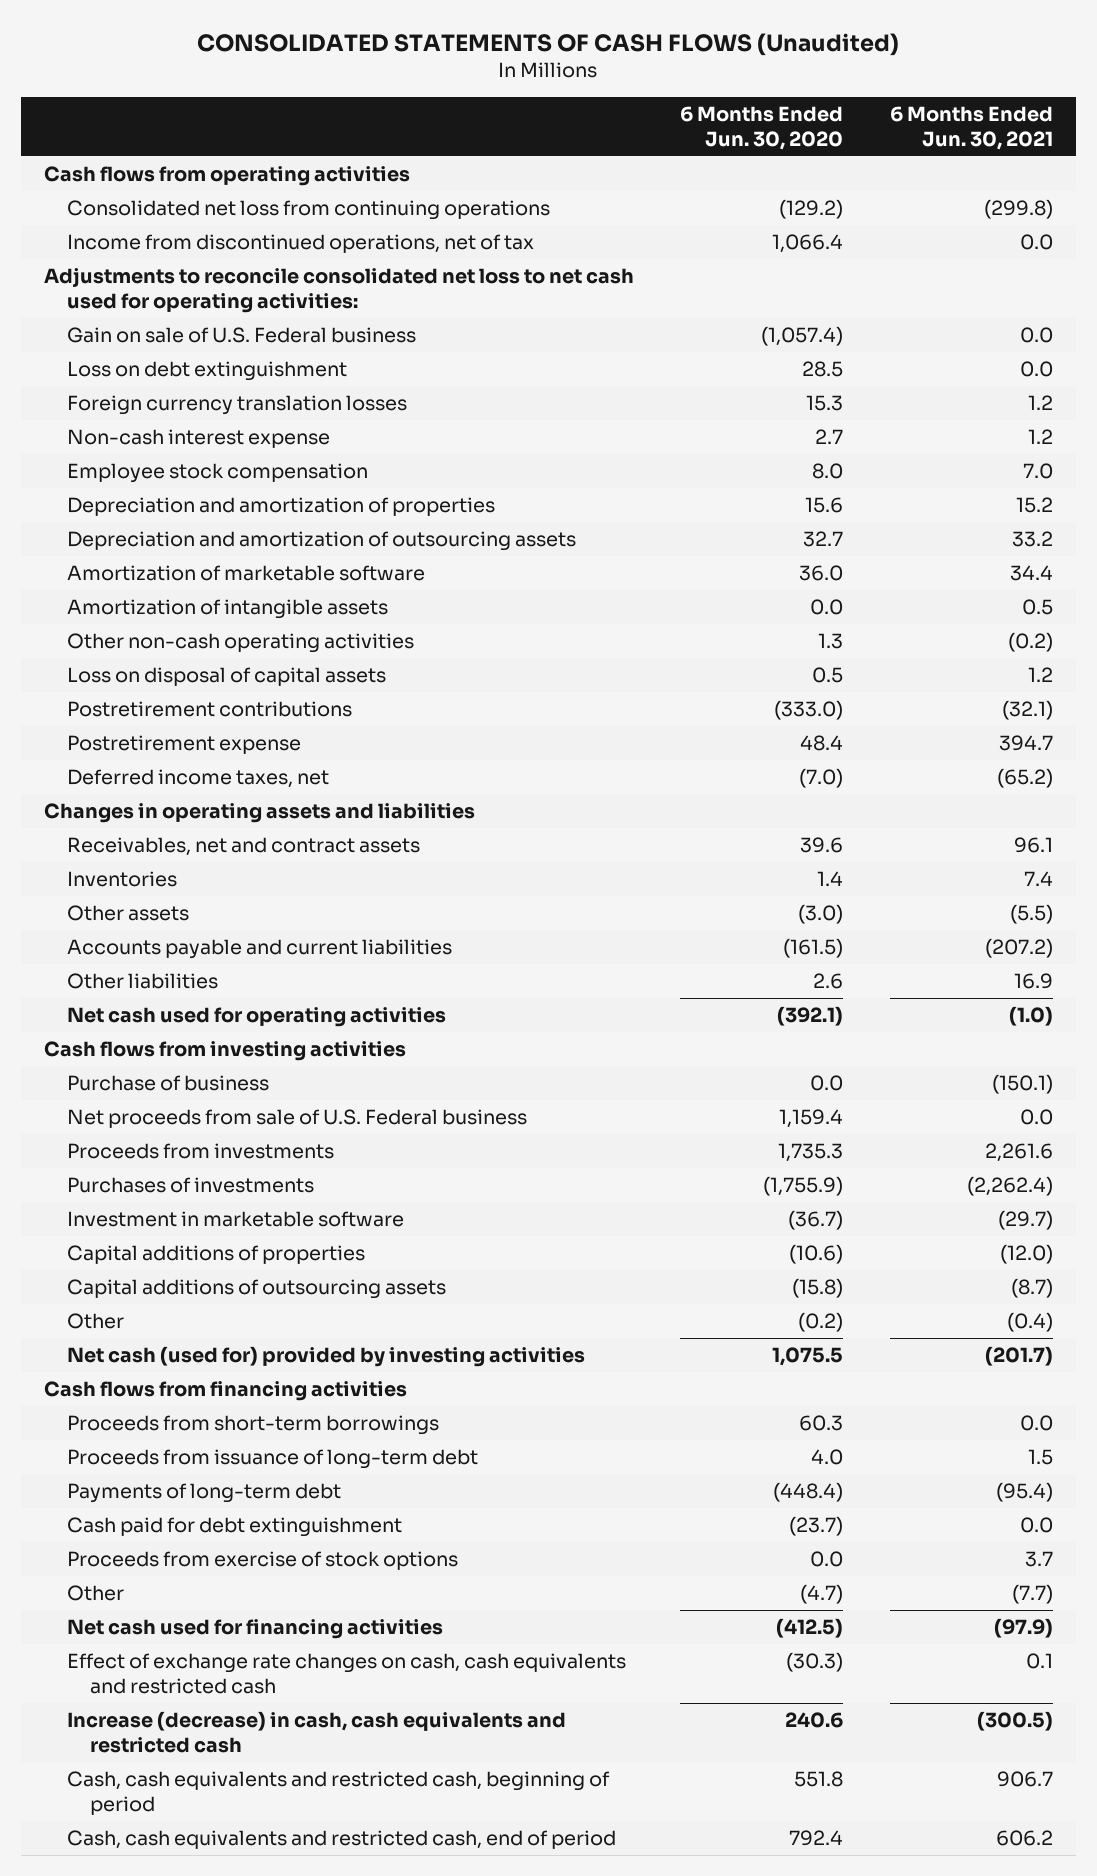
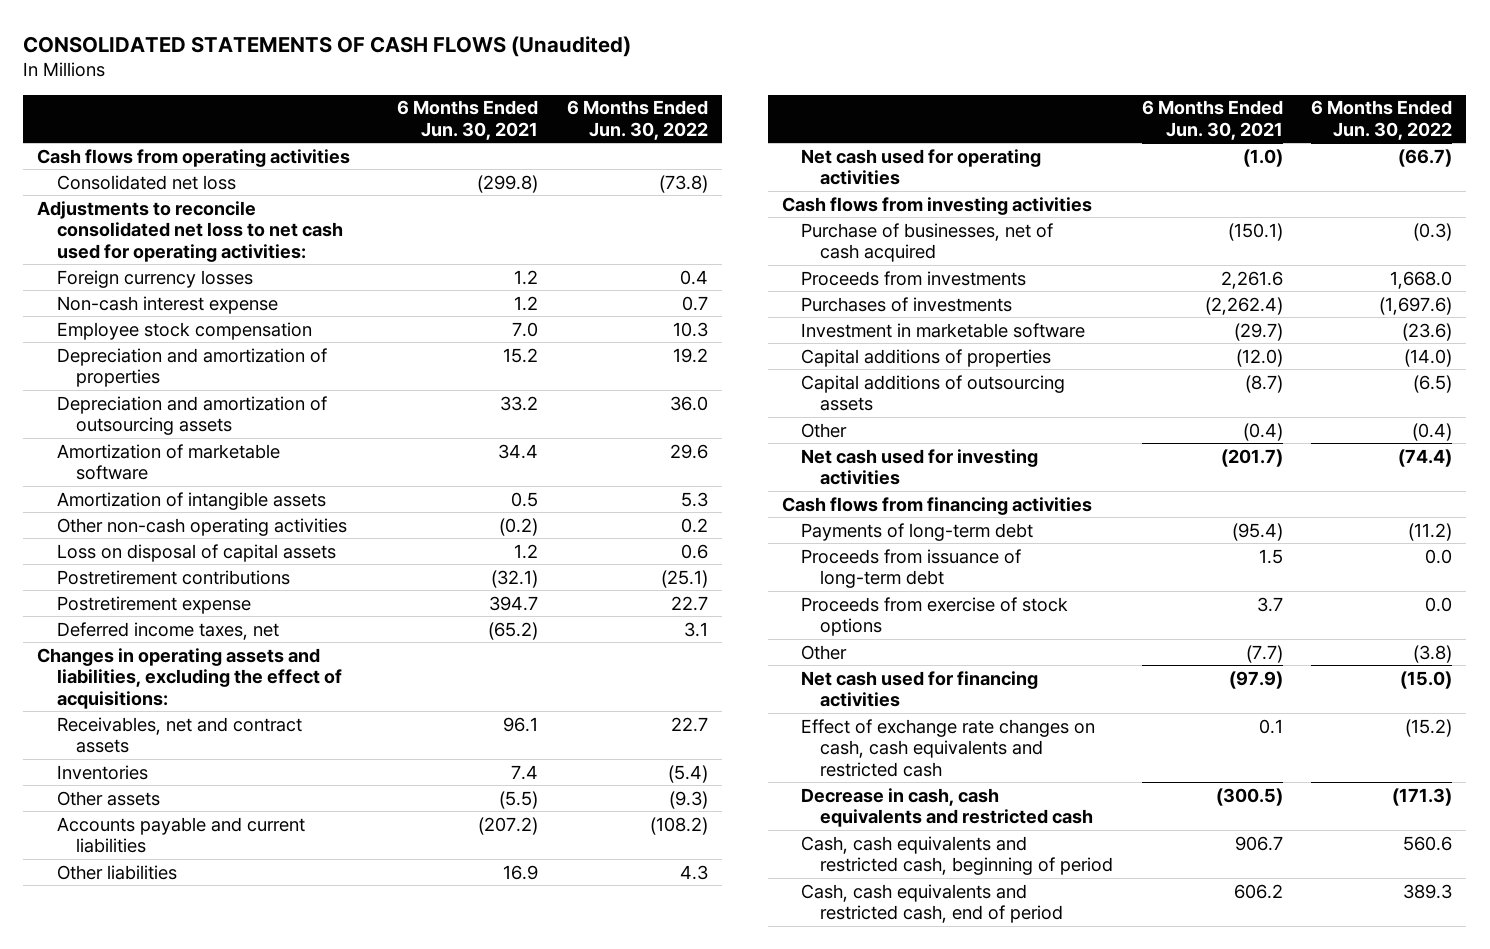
- | 6 Months Ended Jun. 30, 2020 | 6 Months Ended Jun. 30, 2021
+ | 6 Months Ended Jun. 30, 2021 | 6 Months Ended Jun. 30, 2022
- Consolidated net loss from continuing operations | (129.2) | (299.8)
- Income from discontinued operations, net of tax | 1,066.4 | 0.0
+ Consolidated net loss | (299.8) | (73.8)
- Gain on sale of U.S. Federal business | (1,057.4) | 0.0
- Loss on debt extinguishment | 28.5 | 0.0
- Foreign currency translation losses | 15.3 | 1.2
+ Foreign currency losses | 1.2 | 0.4
- Changes in operating assets and liabilities
+ Changes in operating assets and liabilities, excluding the effect of acquisitions:
- Purchase of business | 0.0 | (150.1)
- Net proceeds from sale of U.S. Federal business | 1,159.4 | 0.0
+ Purchase of businesses, net of cash acquired | (150.1) | (0.3)
- Net cash (used for) provided by investing activities | 1,075.5 | (201.7)
+ Net cash used for investing activities | (201.7) | (74.4)
- Proceeds from short-term borrowings | 60.3 | 0.0
- Cash paid for debt extinguishment | (23.7) | 0.0
moved down: Proceeds from issuance of long-term debt | 1.5 | 0.0
- Increase (decrease) in cash, cash equivalents and restricted cash | 240.6 | (300.5)
+ Decrease in cash, cash equivalents and restricted cash | (300.5) | (171.3)

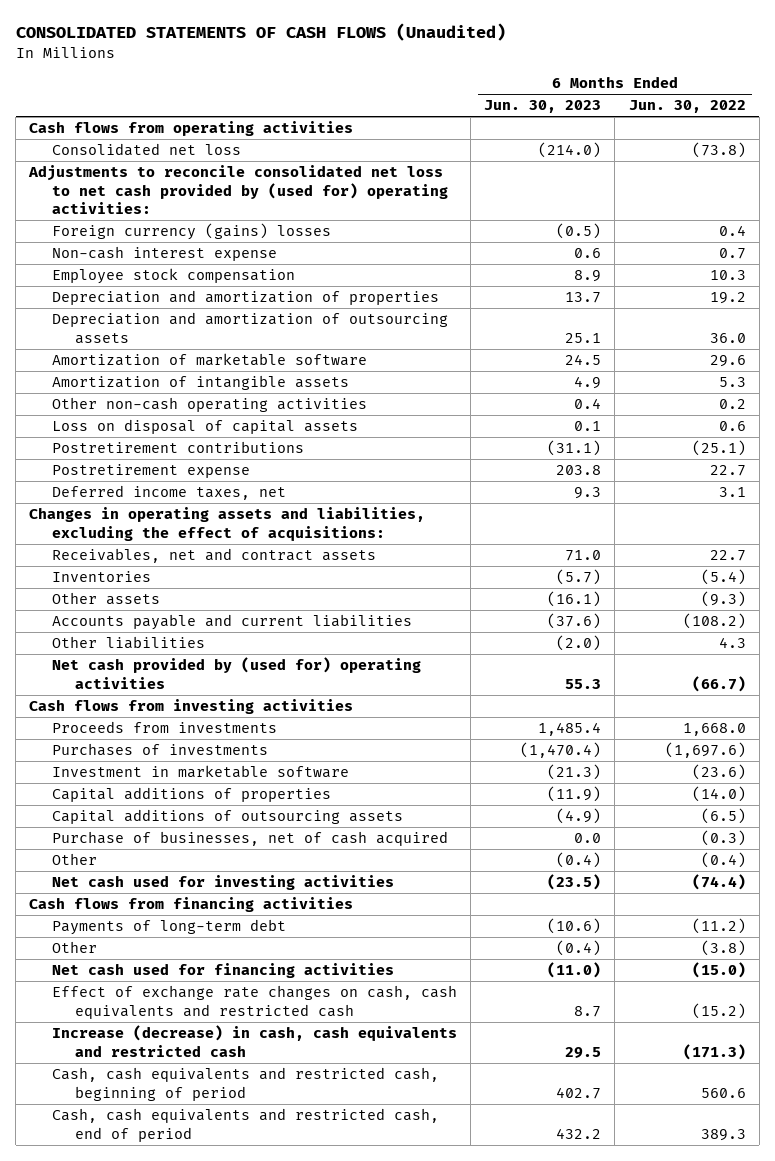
- | 6 Months Ended Jun. 30, 2021 | 6 Months Ended Jun. 30, 2022
+ | 6 Months Ended Jun. 30, 2023 | 6 Months Ended Jun. 30, 2022
- Adjustments to reconcile consolidated net loss to net cash used for operating activities:
- Foreign currency losses | 1.2 | 0.4
+ Adjustments to reconcile consolidated net loss to net cash provided by (used for) operating activities:
+ Foreign currency (gains) losses | (0.5) | 0.4
- Net cash used for operating activities | (1.0) | (66.7)
+ Net cash provided by (used for) operating activities | 55.3 | (66.7)
moved down: Purchase of businesses, net of cash acquired | 0.0 | (0.3)
- Proceeds from issuance of long-term debt | 1.5 | 0.0
- Proceeds from exercise of stock options | 3.7 | 0.0
- Decrease in cash, cash equivalents and restricted cash | (300.5) | (171.3)
+ Increase (decrease) in cash, cash equivalents and restricted cash | 29.5 | (171.3)

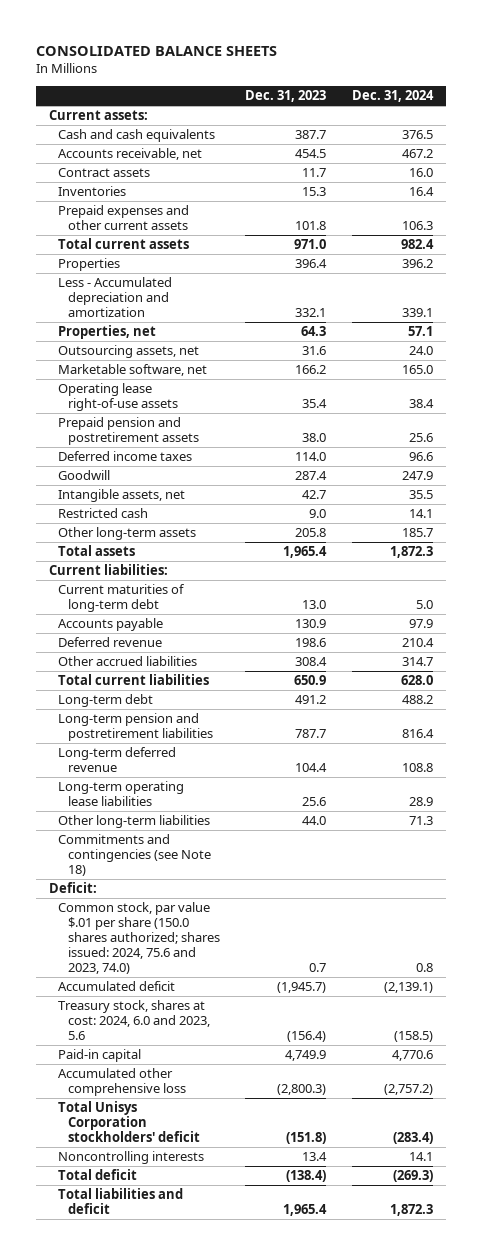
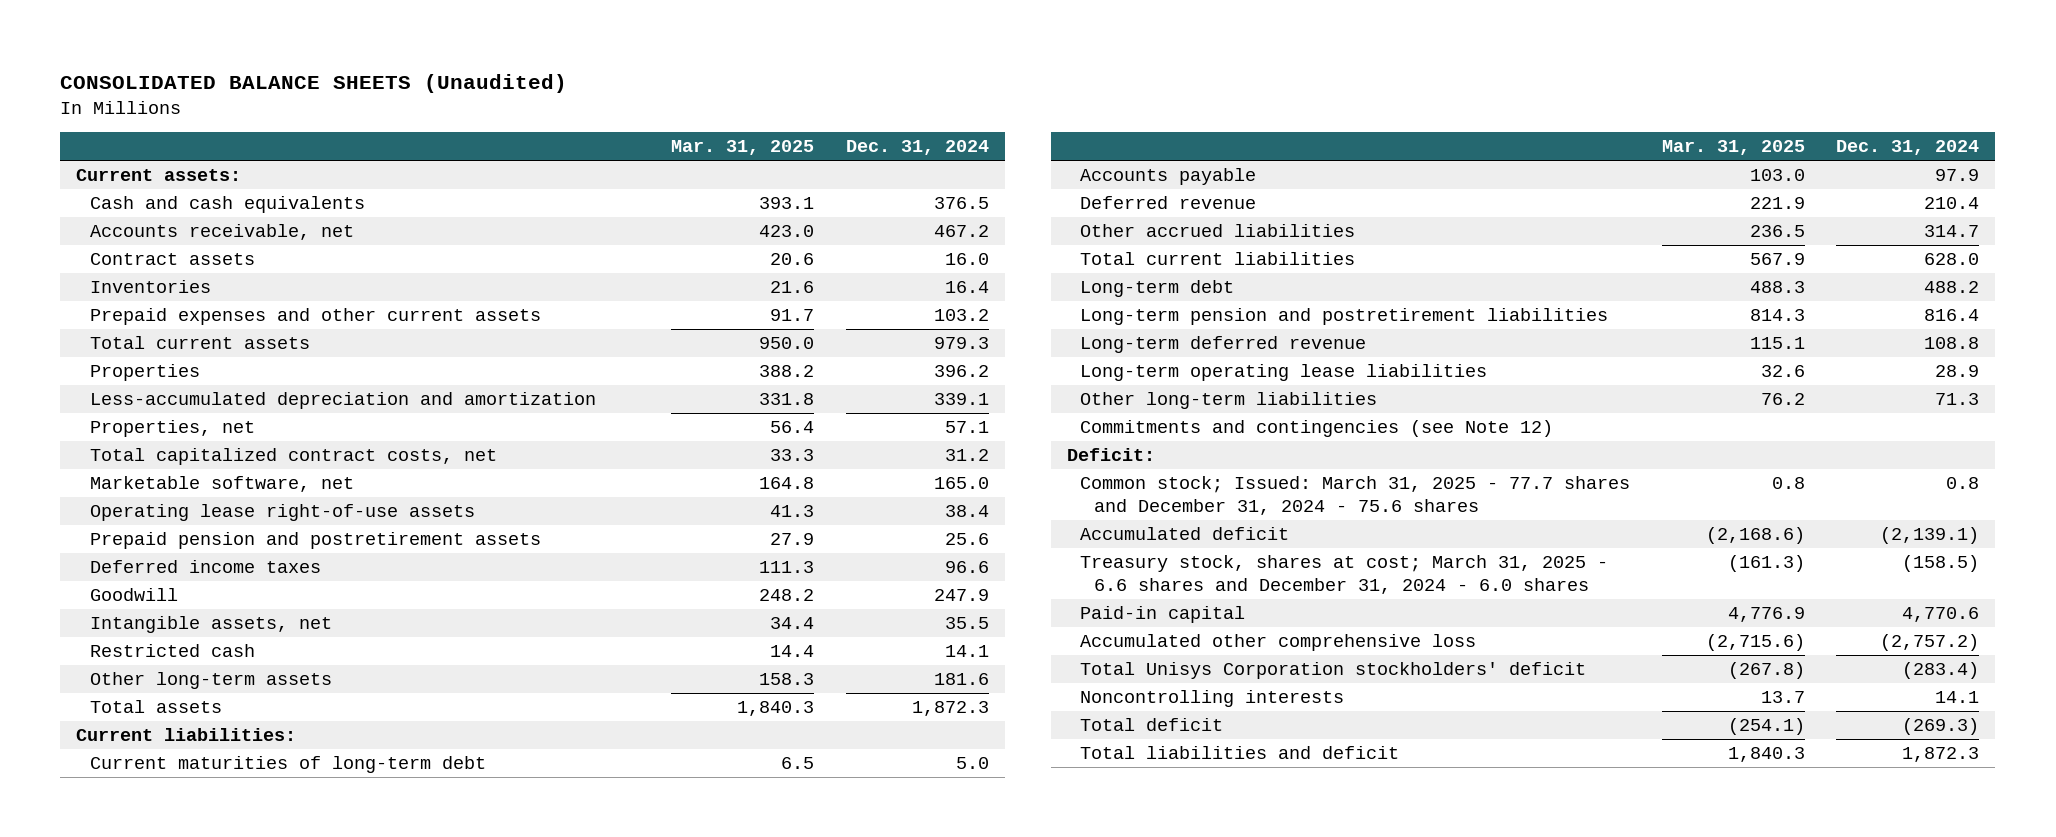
- CONSOLIDATED BALANCE SHEETS
+ CONSOLIDATED BALANCE SHEETS (Unaudited)
- | Dec. 31, 2023 | Dec. 31, 2024
+ | Mar. 31, 2025 | Dec. 31, 2024
- Prepaid expenses and other current assets | 101.8 | 106.3
- Total current assets | 971.0 | 982.4
+ Prepaid expenses and other current assets | 91.7 | 103.2
+ Total current assets | 950.0 | 979.3
- Less - Accumulated depreciation and amortization | 332.1 | 339.1
+ Less-accumulated depreciation and amortization | 331.8 | 339.1
- Outsourcing assets, net | 31.6 | 24.0
+ Total capitalized contract costs, net | 33.3 | 31.2
- Other long-term assets | 205.8 | 185.7
+ Other long-term assets | 158.3 | 181.6
- Commitments and contingencies (see Note 18)
+ Commitments and contingencies (see Note 12)
- Common stock, par value $.01 per share (150.0 shares authorized; shares issued: 2024, 75.6 and 2023, 74.0) | 0.7 | 0.8
+ Common stock; Issued: March 31, 2025 - 77.7 shares and December 31, 2024 - 75.6 shares | 0.8 | 0.8
- Treasury stock, shares at cost: 2024, 6.0 and 2023, 5.6 | (156.4) | (158.5)
+ Treasury stock, shares at cost; March 31, 2025 - 6.6 shares and December 31, 2024 - 6.0 shares | (161.3) | (158.5)

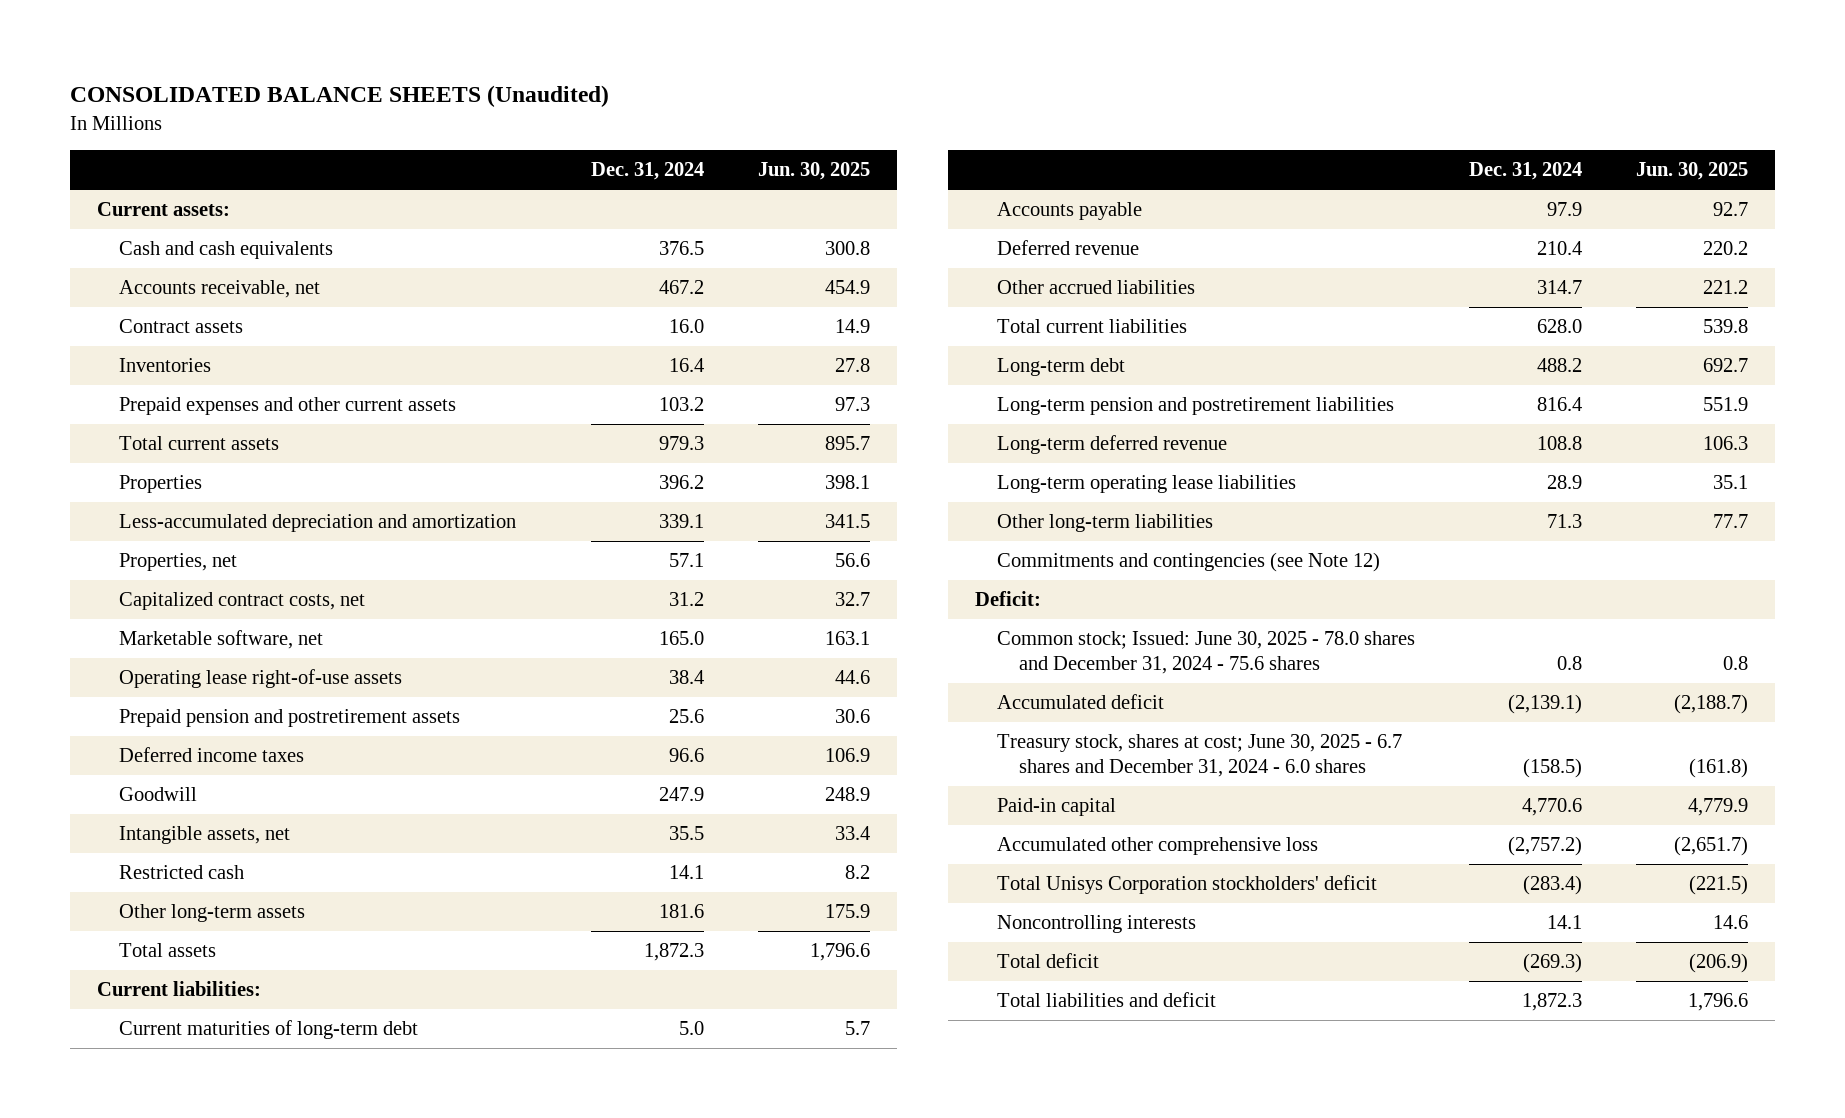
- | Mar. 31, 2025 | Dec. 31, 2024
+ | Dec. 31, 2024 | Jun. 30, 2025
- Total capitalized contract costs, net | 33.3 | 31.2
+ Capitalized contract costs, net | 31.2 | 32.7
- Common stock; Issued: March 31, 2025 - 77.7 shares and December 31, 2024 - 75.6 shares | 0.8 | 0.8
+ Common stock; Issued: June 30, 2025 - 78.0 shares and December 31, 2024 - 75.6 shares | 0.8 | 0.8
- Treasury stock, shares at cost; March 31, 2025 - 6.6 shares and December 31, 2024 - 6.0 shares | (161.3) | (158.5)
+ Treasury stock, shares at cost; June 30, 2025 - 6.7 shares and December 31, 2024 - 6.0 shares | (158.5) | (161.8)

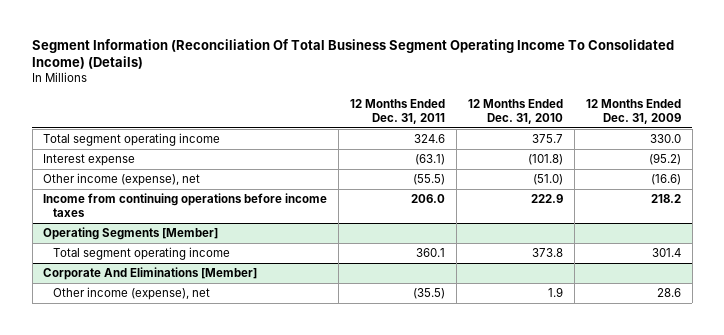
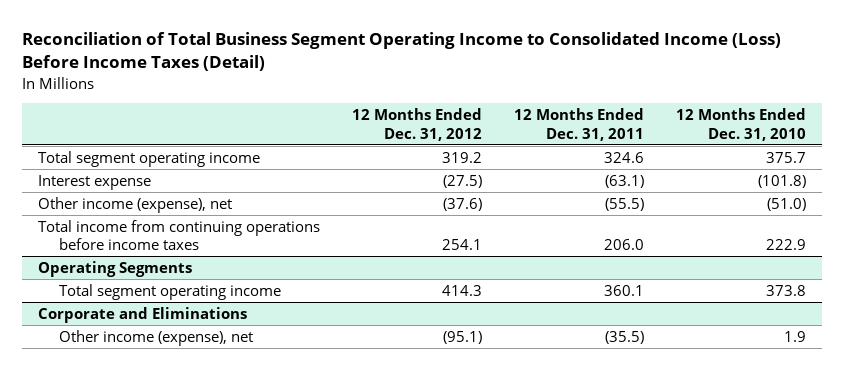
- Segment Information (Reconciliation Of Total Business Segment Operating Income To Consolidated Income) (Details)
+ Reconciliation of Total Business Segment Operating Income to Consolidated Income (Loss) Before Income Taxes (Detail)
- | 12 Months Ended Dec. 31, 2011 | 12 Months Ended Dec. 31, 2010 | 12 Months Ended Dec. 31, 2009
+ | 12 Months Ended Dec. 31, 2012 | 12 Months Ended Dec. 31, 2011 | 12 Months Ended Dec. 31, 2010
- Income from continuing operations before income taxes | 206.0 | 222.9 | 218.2
- Operating Segments [Member]
+ Total income from continuing operations before income taxes | 254.1 | 206.0 | 222.9
+ Operating Segments
- Corporate And Eliminations [Member]
+ Corporate and Eliminations

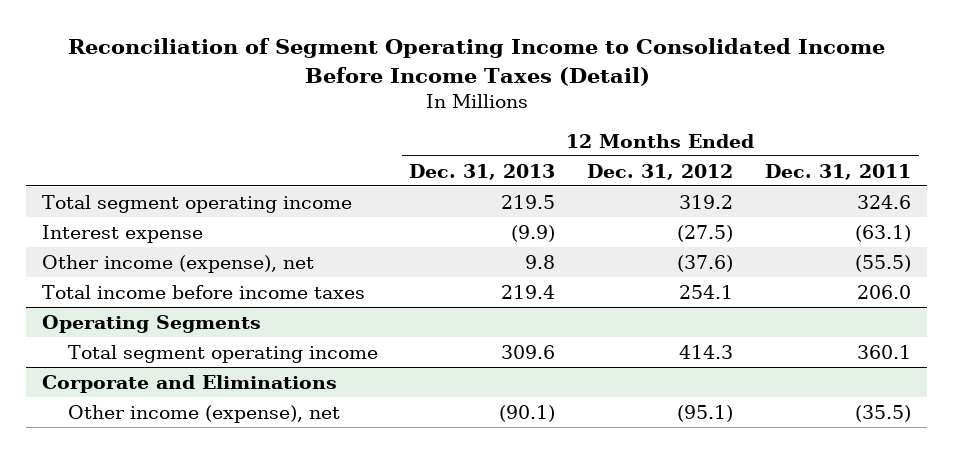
- Reconciliation of Total Business Segment Operating Income to Consolidated Income (Loss) Before Income Taxes (Detail)
+ Reconciliation of Segment Operating Income to Consolidated Income Before Income Taxes (Detail)
- | 12 Months Ended Dec. 31, 2012 | 12 Months Ended Dec. 31, 2011 | 12 Months Ended Dec. 31, 2010
+ | 12 Months Ended Dec. 31, 2013 | 12 Months Ended Dec. 31, 2012 | 12 Months Ended Dec. 31, 2011
- Total income from continuing operations before income taxes | 254.1 | 206.0 | 222.9
+ Total income before income taxes | 219.4 | 254.1 | 206.0

